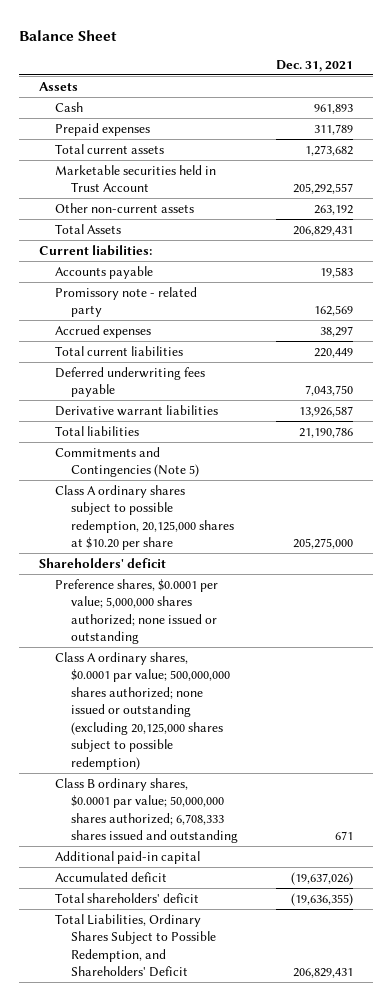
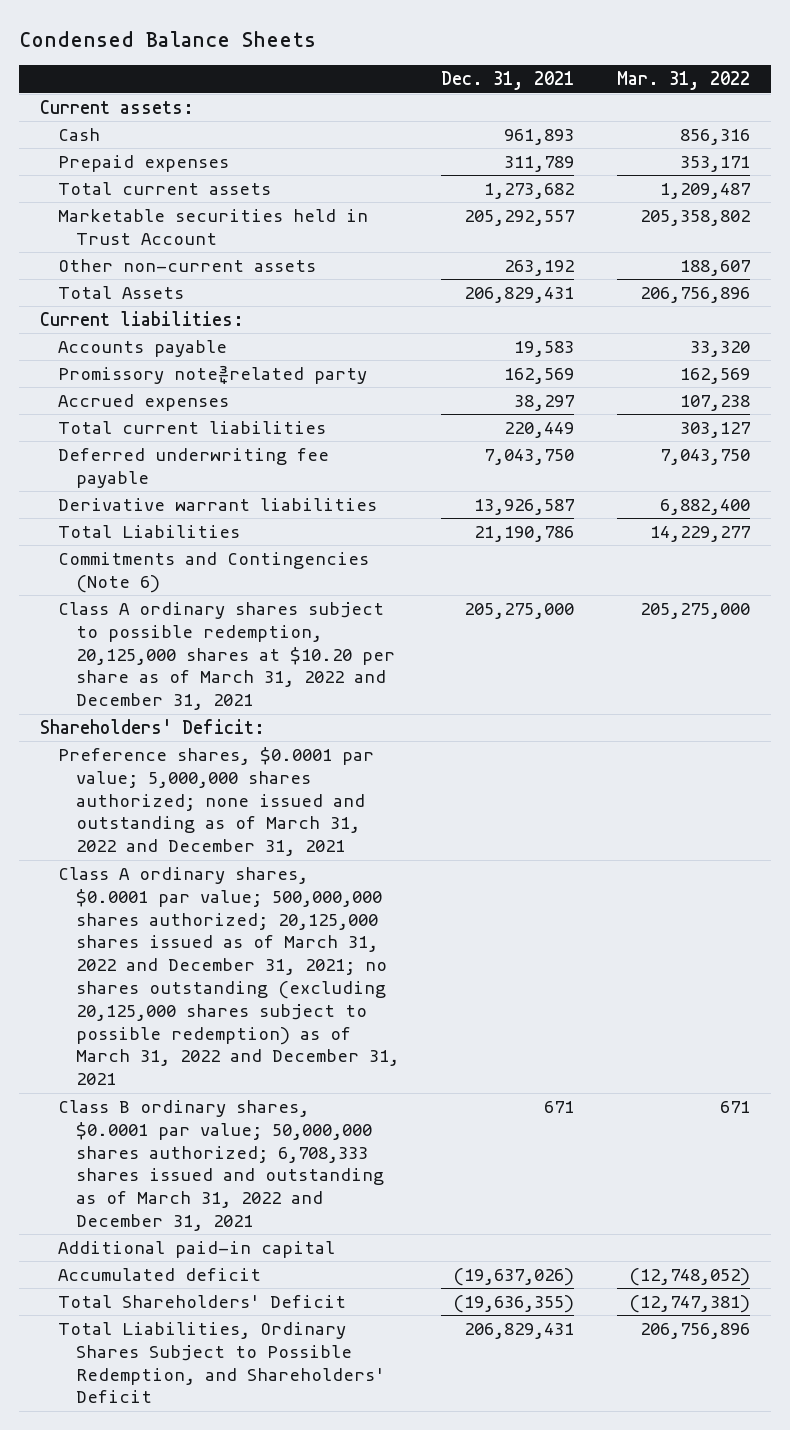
- Balance Sheet
+ Condensed Balance Sheets
- | Dec. 31, 2021
+ | Dec. 31, 2021 | Mar. 31, 2022
- Assets
+ Current assets:
- Promissory note - related party | 162,569
+ Promissory note¾related party | 162,569 | 162,569
- Deferred underwriting fees payable | 7,043,750
+ Deferred underwriting fee payable | 7,043,750 | 7,043,750
- Total liabilities | 21,190,786
- Commitments and Contingencies (Note 5)
- Class A ordinary shares subject to possible redemption, 20,125,000 shares at $10.20 per share | 205,275,000
- Shareholders' deficit
- Preference shares, $0.0001 per value; 5,000,000 shares authorized; none issued or outstanding
- Class A ordinary shares, $0.0001 par value; 500,000,000 shares authorized; none issued or outstanding (excluding 20,125,000 shares subject to possible redemption)
- Class B ordinary shares, $0.0001 par value; 50,000,000 shares authorized; 6,708,333 shares issued and outstanding | 671
+ Total Liabilities | 21,190,786 | 14,229,277
+ Commitments and Contingencies (Note 6)
+ Class A ordinary shares subject to possible redemption, 20,125,000 shares at $10.20 per share as of March 31, 2022 and December 31, 2021 | 205,275,000 | 205,275,000
+ Shareholders' Deficit:
+ Preference shares, $0.0001 par value; 5,000,000 shares authorized; none issued and outstanding as of March 31, 2022 and December 31, 2021
+ Class A ordinary shares, $0.0001 par value; 500,000,000 shares authorized; 20,125,000 shares issued as of March 31, 2022 and December 31, 2021; no shares outstanding (excluding 20,125,000 shares subject to possible redemption) as of March 31, 2022 and December 31, 2021
+ Class B ordinary shares, $0.0001 par value; 50,000,000 shares authorized; 6,708,333 shares issued and outstanding as of March 31, 2022 and December 31, 2021 | 671 | 671
- Total shareholders' deficit | (19,636,355)
+ Total Shareholders' Deficit | (19,636,355) | (12,747,381)

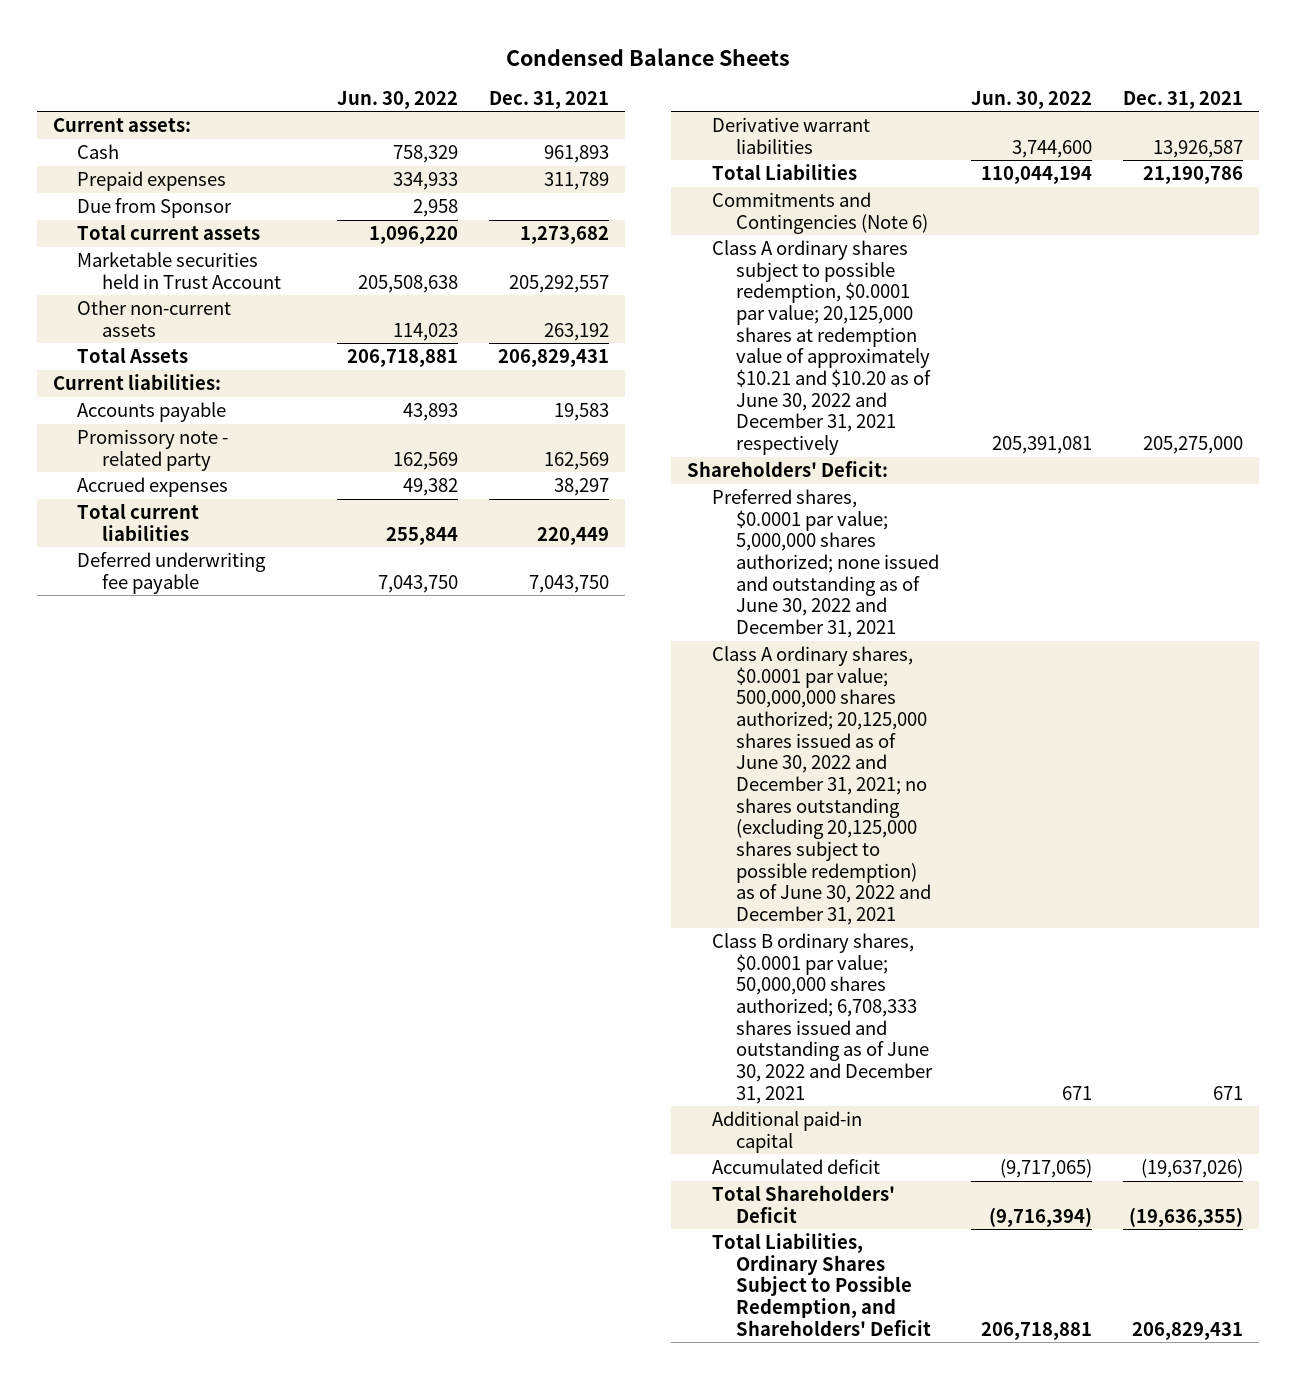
- | Dec. 31, 2021 | Mar. 31, 2022
+ | Jun. 30, 2022 | Dec. 31, 2021
+ Due from Sponsor | 2,958 |
- Promissory note¾related party | 162,569 | 162,569
+ Promissory note - related party | 162,569 | 162,569
- Class A ordinary shares subject to possible redemption, 20,125,000 shares at $10.20 per share as of March 31, 2022 and December 31, 2021 | 205,275,000 | 205,275,000
+ Class A ordinary shares subject to possible redemption, $0.0001 par value; 20,125,000 shares at redemption value of approximately $10.21 and $10.20 as of June 30, 2022 and December 31, 2021 respectively | 205,391,081 | 205,275,000
- Preference shares, $0.0001 par value; 5,000,000 shares authorized; none issued and outstanding as of March 31, 2022 and December 31, 2021
- Class A ordinary shares, $0.0001 par value; 500,000,000 shares authorized; 20,125,000 shares issued as of March 31, 2022 and December 31, 2021; no shares outstanding (excluding 20,125,000 shares subject to possible redemption) as of March 31, 2022 and December 31, 2021
- Class B ordinary shares, $0.0001 par value; 50,000,000 shares authorized; 6,708,333 shares issued and outstanding as of March 31, 2022 and December 31, 2021 | 671 | 671
+ Preferred shares, $0.0001 par value; 5,000,000 shares authorized; none issued and outstanding as of June 30, 2022 and December 31, 2021
+ Class A ordinary shares, $0.0001 par value; 500,000,000 shares authorized; 20,125,000 shares issued as of June 30, 2022 and December 31, 2021; no shares outstanding (excluding 20,125,000 shares subject to possible redemption) as of June 30, 2022 and December 31, 2021
+ Class B ordinary shares, $0.0001 par value; 50,000,000 shares authorized; 6,708,333 shares issued and outstanding as of June 30, 2022 and December 31, 2021 | 671 | 671

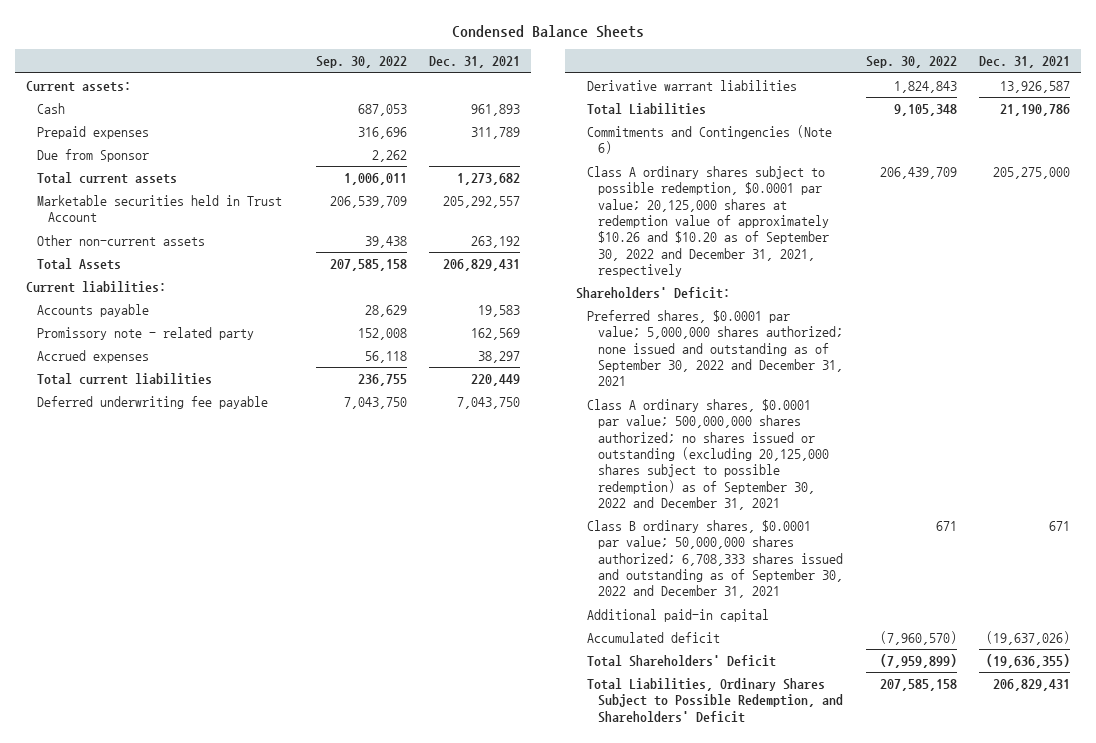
- | Jun. 30, 2022 | Dec. 31, 2021
+ | Sep. 30, 2022 | Dec. 31, 2021
- Class A ordinary shares subject to possible redemption, $0.0001 par value; 20,125,000 shares at redemption value of approximately $10.21 and $10.20 as of June 30, 2022 and December 31, 2021 respectively | 205,391,081 | 205,275,000
+ Class A ordinary shares subject to possible redemption, $0.0001 par value; 20,125,000 shares at redemption value of approximately $10.26 and $10.20 as of September 30, 2022 and December 31, 2021, respectively | 206,439,709 | 205,275,000
- Preferred shares, $0.0001 par value; 5,000,000 shares authorized; none issued and outstanding as of June 30, 2022 and December 31, 2021
- Class A ordinary shares, $0.0001 par value; 500,000,000 shares authorized; 20,125,000 shares issued as of June 30, 2022 and December 31, 2021; no shares outstanding (excluding 20,125,000 shares subject to possible redemption) as of June 30, 2022 and December 31, 2021
- Class B ordinary shares, $0.0001 par value; 50,000,000 shares authorized; 6,708,333 shares issued and outstanding as of June 30, 2022 and December 31, 2021 | 671 | 671
+ Preferred shares, $0.0001 par value; 5,000,000 shares authorized; none issued and outstanding as of September 30, 2022 and December 31, 2021
+ Class A ordinary shares, $0.0001 par value; 500,000,000 shares authorized; no shares issued or outstanding (excluding 20,125,000 shares subject to possible redemption) as of September 30, 2022 and December 31, 2021
+ Class B ordinary shares, $0.0001 par value; 50,000,000 shares authorized; 6,708,333 shares issued and outstanding as of September 30, 2022 and December 31, 2021 | 671 | 671

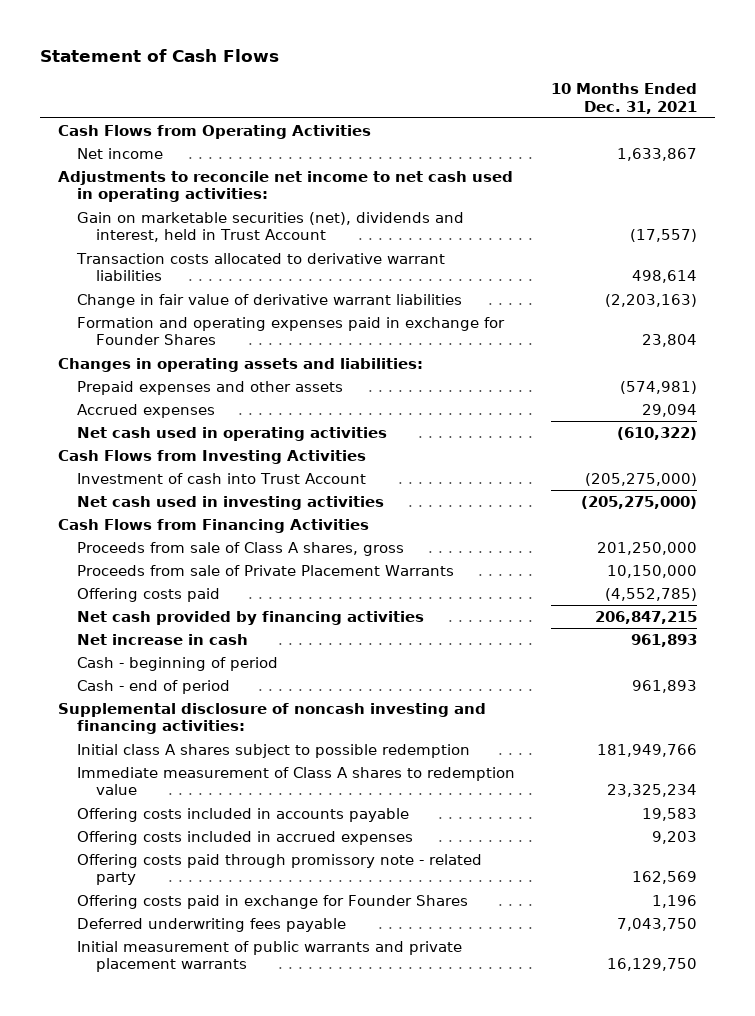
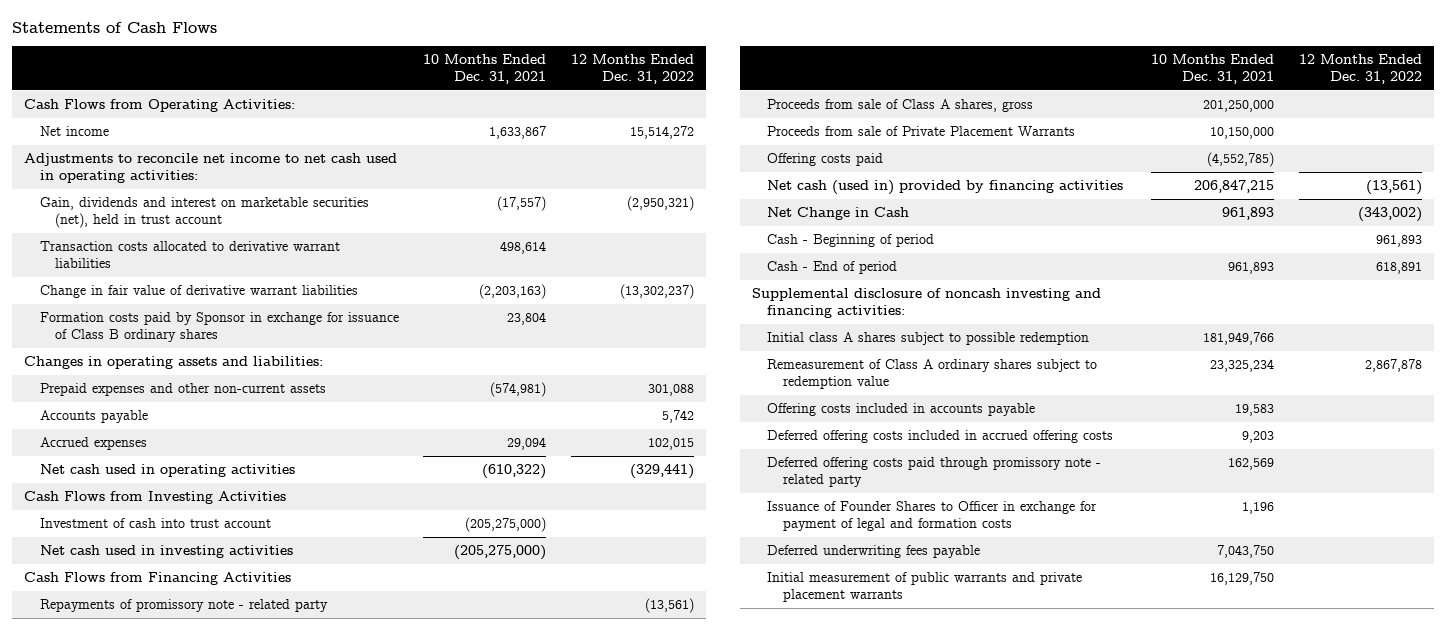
- Statement of Cash Flows
+ Statements of Cash Flows
- | 10 Months Ended Dec. 31, 2021
+ | 10 Months Ended Dec. 31, 2021 | 12 Months Ended Dec. 31, 2022
- Cash Flows from Operating Activities
+ Cash Flows from Operating Activities:
- Gain on marketable securities (net), dividends and interest, held in Trust Account | (17,557)
+ Gain, dividends and interest on marketable securities (net), held in trust account | (17,557) | (2,950,321)
- Formation and operating expenses paid in exchange for Founder Shares | 23,804
+ Formation costs paid by Sponsor in exchange for issuance of Class B ordinary shares | 23,804 |
- Prepaid expenses and other assets | (574,981)
+ Prepaid expenses and other non-current assets | (574,981) | 301,088
+ Accounts payable | | 5,742
- Investment of cash into Trust Account | (205,275,000)
+ Investment of cash into trust account | (205,275,000) |
+ Repayments of promissory note - related party | | (13,561)
- Net cash provided by financing activities | 206,847,215
- Net increase in cash | 961,893
- Cash - beginning of period
- Cash - end of period | 961,893
+ Net cash (used in) provided by financing activities | 206,847,215 | (13,561)
+ Net Change in Cash | 961,893 | (343,002)
+ Cash - Beginning of period | | 961,893
+ Cash - End of period | 961,893 | 618,891
- Immediate measurement of Class A shares to redemption value | 23,325,234
+ Remeasurement of Class A ordinary shares subject to redemption value | 23,325,234 | 2,867,878
- Offering costs included in accrued expenses | 9,203
- Offering costs paid through promissory note - related party | 162,569
- Offering costs paid in exchange for Founder Shares | 1,196
+ Deferred offering costs included in accrued offering costs | 9,203 |
+ Deferred offering costs paid through promissory note - related party | 162,569 |
+ Issuance of Founder Shares to Officer in exchange for payment of legal and formation costs | 1,196 |

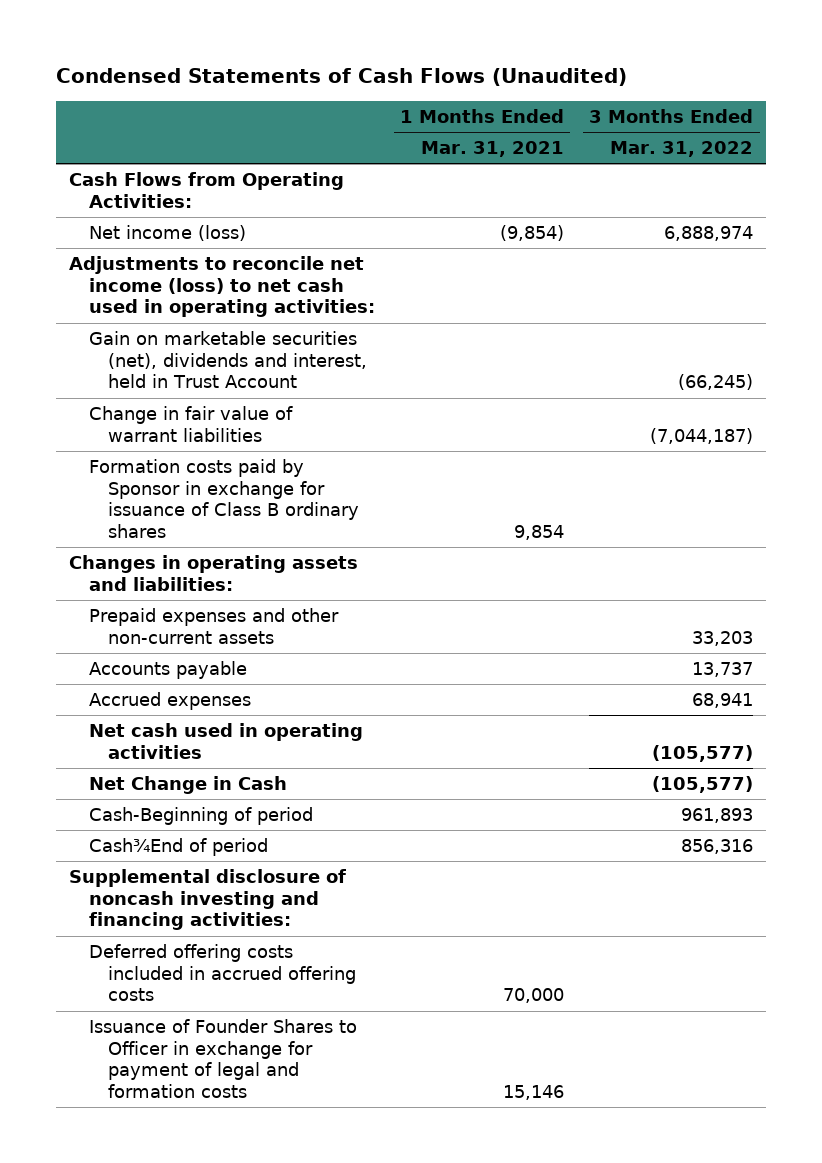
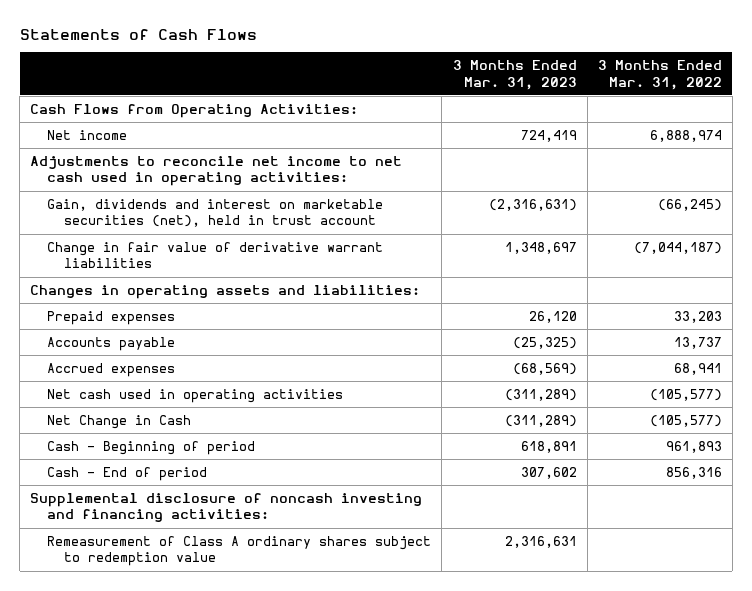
- Condensed Statements of Cash Flows (Unaudited)
+ Statements of Cash Flows
- | 1 Months Ended Mar. 31, 2021 | 3 Months Ended Mar. 31, 2022
+ | 3 Months Ended Mar. 31, 2023 | 3 Months Ended Mar. 31, 2022
- Net income (loss) | (9,854) | 6,888,974
- Adjustments to reconcile net income (loss) to net cash used in operating activities:
- Gain on marketable securities (net), dividends and interest, held in Trust Account | | (66,245)
- Change in fair value of warrant liabilities | | (7,044,187)
- Formation costs paid by Sponsor in exchange for issuance of Class B ordinary shares | 9,854 |
+ Net income | 724,419 | 6,888,974
+ Adjustments to reconcile net income to net cash used in operating activities:
+ Gain, dividends and interest on marketable securities (net), held in trust account | (2,316,631) | (66,245)
+ Change in fair value of derivative warrant liabilities | 1,348,697 | (7,044,187)
- Prepaid expenses and other non-current assets | | 33,203
+ Prepaid expenses | 26,120 | 33,203
- Cash-Beginning of period | | 961,893
- Cash¾End of period | | 856,316
+ Cash - Beginning of period | 618,891 | 961,893
+ Cash - End of period | 307,602 | 856,316
- Deferred offering costs included in accrued offering costs | 70,000 |
- Issuance of Founder Shares to Officer in exchange for payment of legal and formation costs | 15,146 |
+ Remeasurement of Class A ordinary shares subject to redemption value | 2,316,631 |

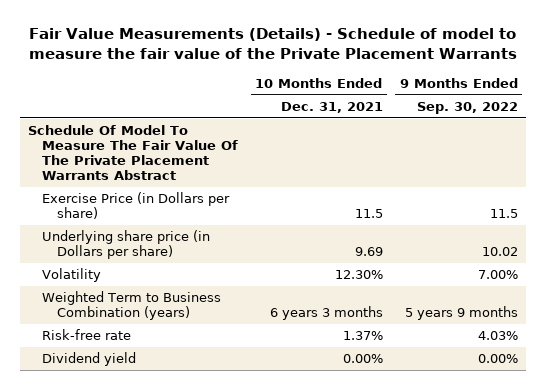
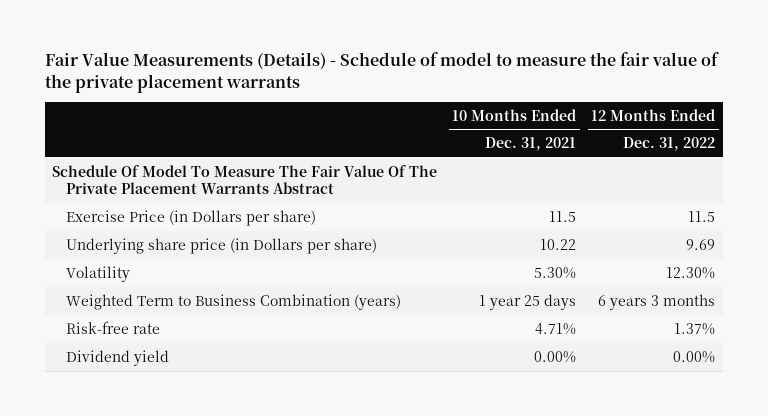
- Fair Value Measurements (Details) - Schedule of model to measure the fair value of the Private Placement Warrants
+ Fair Value Measurements (Details) - Schedule of model to measure the fair value of the private placement warrants
- | 10 Months Ended Dec. 31, 2021 | 9 Months Ended Sep. 30, 2022
+ | 10 Months Ended Dec. 31, 2021 | 12 Months Ended Dec. 31, 2022
- Underlying share price (in Dollars per share) | 9.69 | 10.02
- Volatility | 12.30% | 7.00%
- Weighted Term to Business Combination (years) | 6 years 3 months | 5 years 9 months
- Risk-free rate | 1.37% | 4.03%
+ Underlying share price (in Dollars per share) | 10.22 | 9.69
+ Volatility | 5.30% | 12.30%
+ Weighted Term to Business Combination (years) | 1 year 25 days | 6 years 3 months
+ Risk-free rate | 4.71% | 1.37%

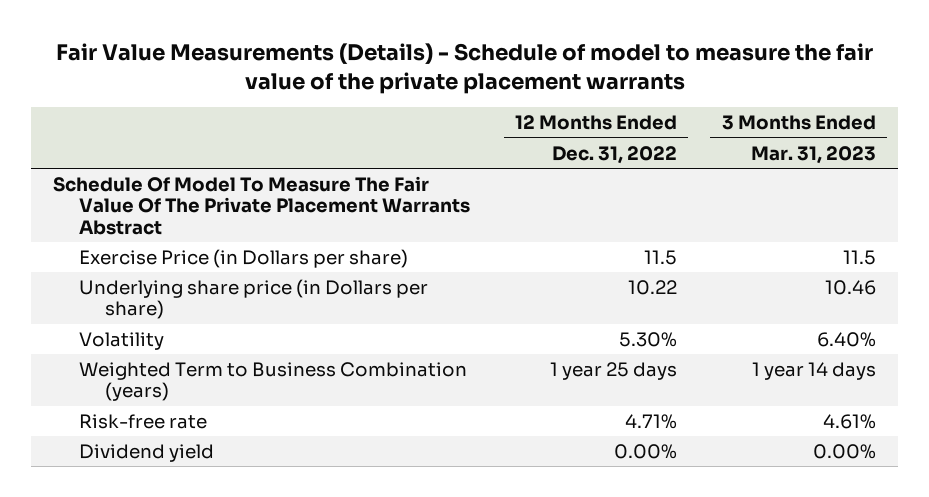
- | 10 Months Ended Dec. 31, 2021 | 12 Months Ended Dec. 31, 2022
+ | 12 Months Ended Dec. 31, 2022 | 3 Months Ended Mar. 31, 2023
- Underlying share price (in Dollars per share) | 10.22 | 9.69
- Volatility | 5.30% | 12.30%
- Weighted Term to Business Combination (years) | 1 year 25 days | 6 years 3 months
- Risk-free rate | 4.71% | 1.37%
+ Underlying share price (in Dollars per share) | 10.22 | 10.46
+ Volatility | 5.30% | 6.40%
+ Weighted Term to Business Combination (years) | 1 year 25 days | 1 year 14 days
+ Risk-free rate | 4.71% | 4.61%

